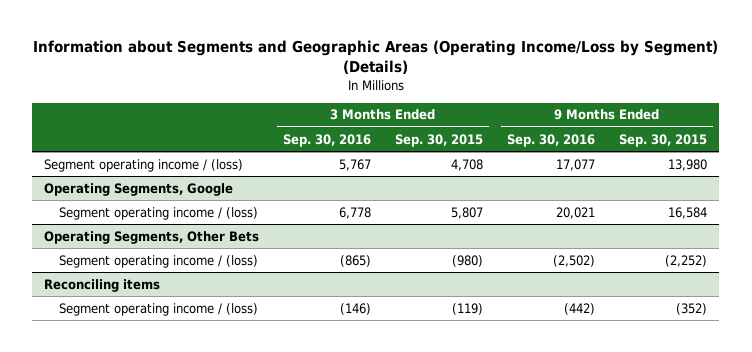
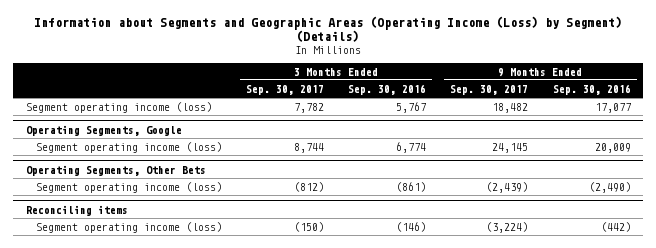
- Information about Segments and Geographic Areas (Operating Income/Loss by Segment) (Details)
+ Information about Segments and Geographic Areas (Operating Income (Loss) by Segment) (Details)
- | 3 Months Ended Sep. 30, 2016 | 3 Months Ended Sep. 30, 2015 | 9 Months Ended Sep. 30, 2016 | 9 Months Ended Sep. 30, 2015
+ | 3 Months Ended Sep. 30, 2017 | 3 Months Ended Sep. 30, 2016 | 9 Months Ended Sep. 30, 2017 | 9 Months Ended Sep. 30, 2016
- Segment operating income / (loss) | 5,767 | 4,708 | 17,077 | 13,980
+ Segment operating income (loss) | 7,782 | 5,767 | 18,482 | 17,077
@ Operating Segments, Google
- Segment operating income / (loss) | 6,778 | 5,807 | 20,021 | 16,584
+ Segment operating income (loss) | 8,744 | 6,774 | 24,145 | 20,009
@ Operating Segments, Other Bets
- Segment operating income / (loss) | (865) | (980) | (2,502) | (2,252)
+ Segment operating income (loss) | (812) | (861) | (2,439) | (2,490)
@ Reconciling items
- Segment operating income / (loss) | (146) | (119) | (442) | (352)
+ Segment operating income (loss) | (150) | (146) | (3,224) | (442)

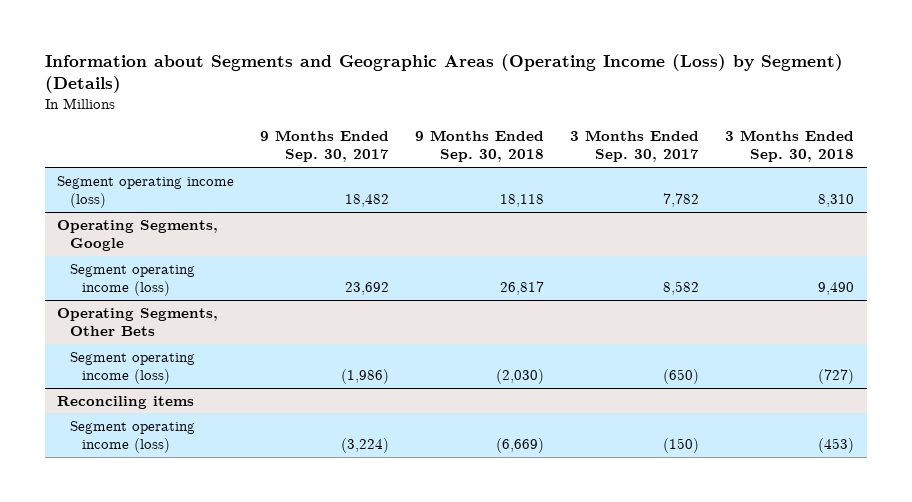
- | 3 Months Ended Sep. 30, 2017 | 3 Months Ended Sep. 30, 2016 | 9 Months Ended Sep. 30, 2017 | 9 Months Ended Sep. 30, 2016
+ | 9 Months Ended Sep. 30, 2017 | 9 Months Ended Sep. 30, 2018 | 3 Months Ended Sep. 30, 2017 | 3 Months Ended Sep. 30, 2018
@ Operating Segments, Google
- Segment operating income (loss) | 8,744 | 6,774 | 24,145 | 20,009
+ Segment operating income (loss) | 23,692 | 26,817 | 8,582 | 9,490
@ Operating Segments, Other Bets
- Segment operating income (loss) | (812) | (861) | (2,439) | (2,490)
+ Segment operating income (loss) | (1,986) | (2,030) | (650) | (727)

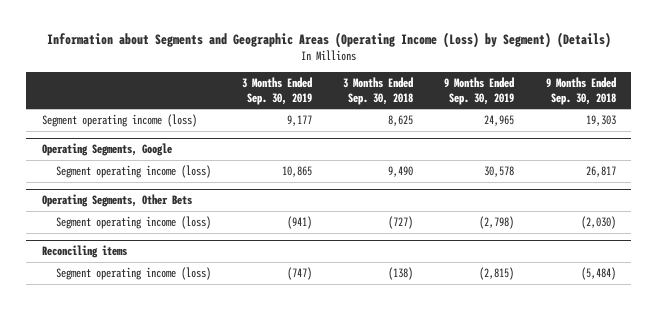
- | 9 Months Ended Sep. 30, 2017 | 9 Months Ended Sep. 30, 2018 | 3 Months Ended Sep. 30, 2017 | 3 Months Ended Sep. 30, 2018
+ | 3 Months Ended Sep. 30, 2019 | 3 Months Ended Sep. 30, 2018 | 9 Months Ended Sep. 30, 2019 | 9 Months Ended Sep. 30, 2018
- Segment operating income (loss) | 18,482 | 18,118 | 7,782 | 8,310
+ Segment operating income (loss) | 9,177 | 8,625 | 24,965 | 19,303
@ Reconciling items
- Segment operating income (loss) | (3,224) | (6,669) | (150) | (453)
+ Segment operating income (loss) | (747) | (138) | (2,815) | (5,484)

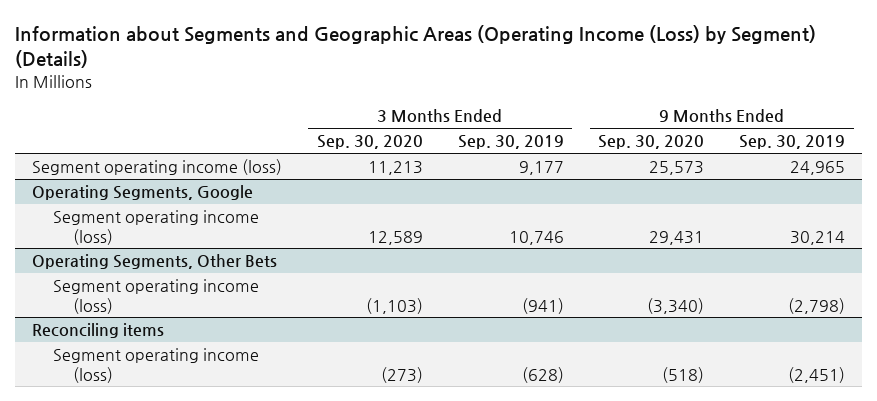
- | 3 Months Ended Sep. 30, 2019 | 3 Months Ended Sep. 30, 2018 | 9 Months Ended Sep. 30, 2019 | 9 Months Ended Sep. 30, 2018
+ | 3 Months Ended Sep. 30, 2020 | 3 Months Ended Sep. 30, 2019 | 9 Months Ended Sep. 30, 2020 | 9 Months Ended Sep. 30, 2019
@ Operating Segments, Google
- Segment operating income (loss) | 10,865 | 9,490 | 30,578 | 26,817
+ Segment operating income (loss) | 12,589 | 10,746 | 29,431 | 30,214
@ Reconciling items
- Segment operating income (loss) | (747) | (138) | (2,815) | (5,484)
+ Segment operating income (loss) | (273) | (628) | (518) | (2,451)

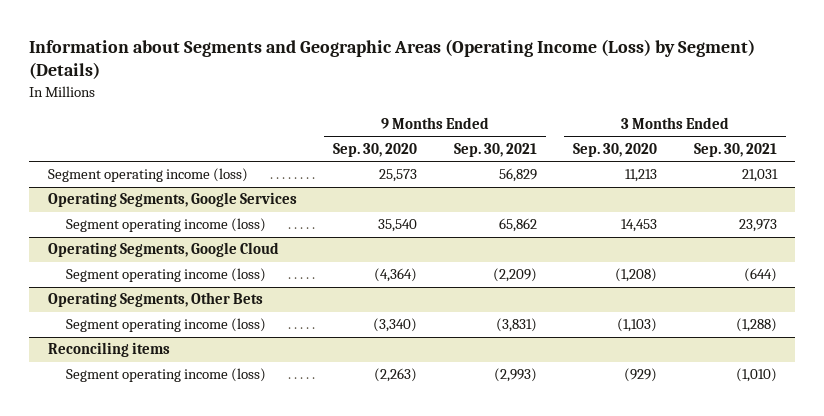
- | 3 Months Ended Sep. 30, 2020 | 3 Months Ended Sep. 30, 2019 | 9 Months Ended Sep. 30, 2020 | 9 Months Ended Sep. 30, 2019
+ | 9 Months Ended Sep. 30, 2020 | 9 Months Ended Sep. 30, 2021 | 3 Months Ended Sep. 30, 2020 | 3 Months Ended Sep. 30, 2021
- Operating Segments, Google
- Segment operating income (loss) | 12,589 | 10,746 | 29,431 | 30,214
+ Operating Segments, Google Services
+ Segment operating income (loss) | 35,540 | 65,862 | 14,453 | 23,973
+ Operating Segments, Google Cloud
+ Segment operating income (loss) | (4,364) | (2,209) | (1,208) | (644)
@ Reconciling items
- Segment operating income (loss) | (273) | (628) | (518) | (2,451)
+ Segment operating income (loss) | (2,263) | (2,993) | (929) | (1,010)

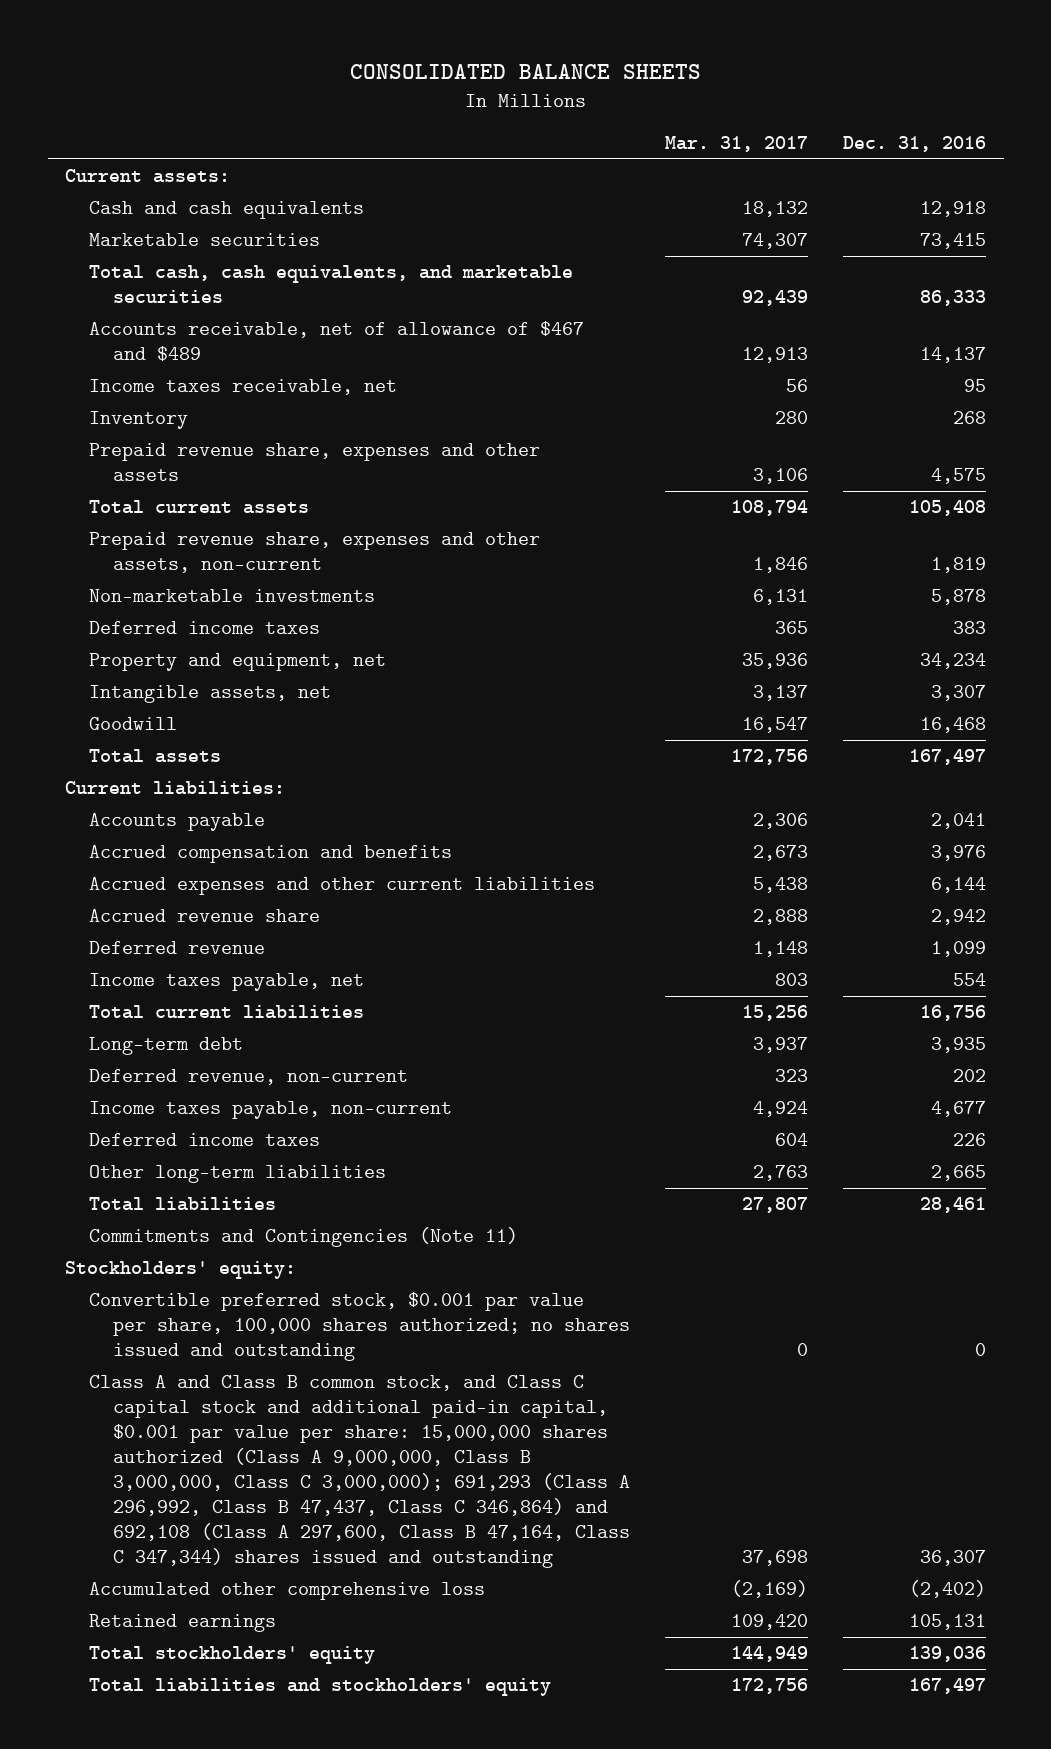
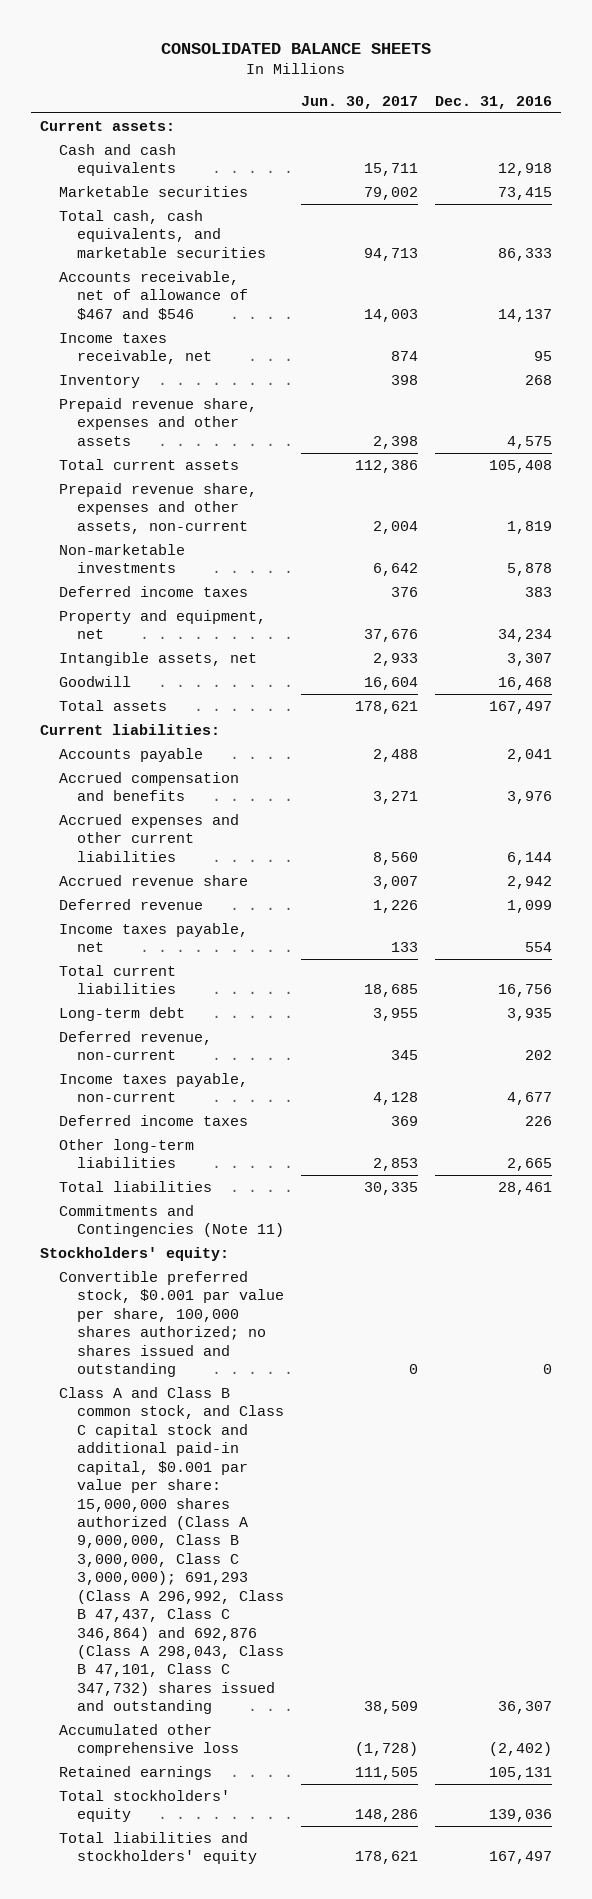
- | Mar. 31, 2017 | Dec. 31, 2016
+ | Jun. 30, 2017 | Dec. 31, 2016
- Accounts receivable, net of allowance of $467 and $489 | 12,913 | 14,137
+ Accounts receivable, net of allowance of $467 and $546 | 14,003 | 14,137
- Class A and Class B common stock, and Class C capital stock and additional paid-in capital, $0.001 par value per share: 15,000,000 shares authorized (Class A 9,000,000, Class B 3,000,000, Class C 3,000,000); 691,293 (Class A 296,992, Class B 47,437, Class C 346,864) and 692,108 (Class A 297,600, Class B 47,164, Class C 347,344) shares issued and outstanding | 37,698 | 36,307
+ Class A and Class B common stock, and Class C capital stock and additional paid-in capital, $0.001 par value per share: 15,000,000 shares authorized (Class A 9,000,000, Class B 3,000,000, Class C 3,000,000); 691,293 (Class A 296,992, Class B 47,437, Class C 346,864) and 692,876 (Class A 298,043, Class B 47,101, Class C 347,732) shares issued and outstanding | 38,509 | 36,307

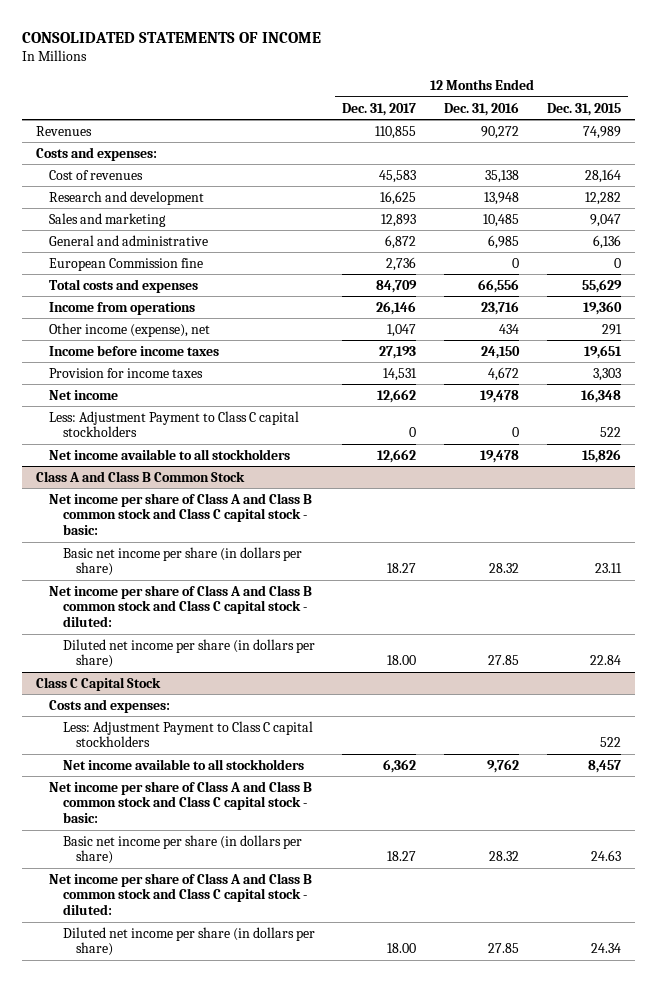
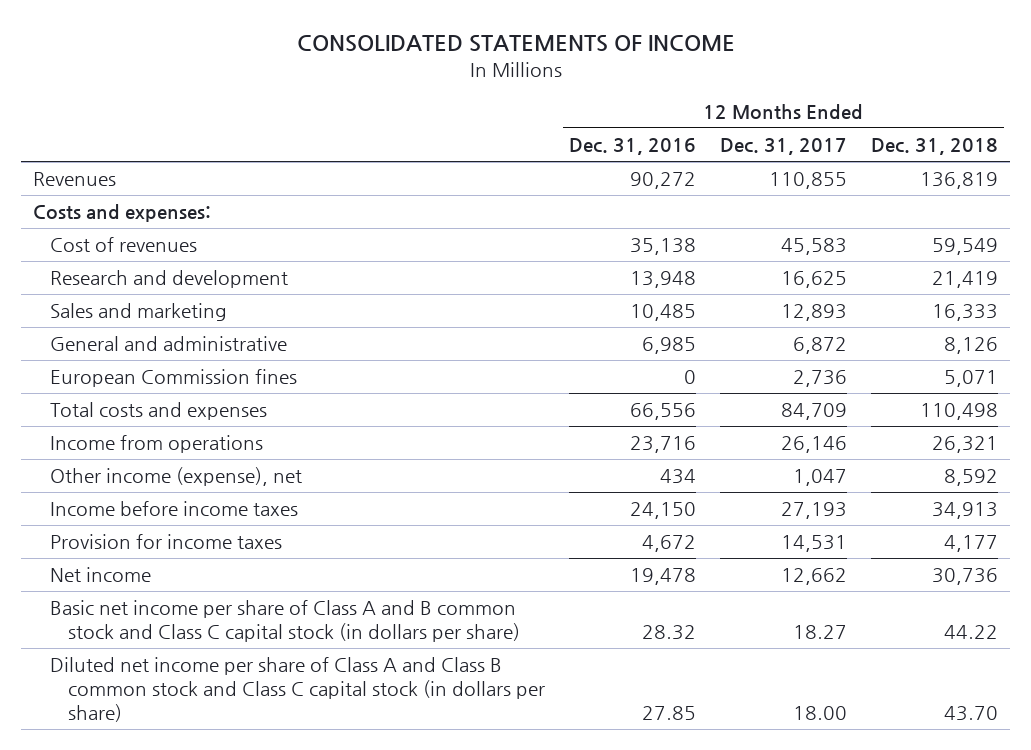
- | 12 Months Ended Dec. 31, 2017 | 12 Months Ended Dec. 31, 2016 | 12 Months Ended Dec. 31, 2015
+ | 12 Months Ended Dec. 31, 2016 | 12 Months Ended Dec. 31, 2017 | 12 Months Ended Dec. 31, 2018
- European Commission fine | 2,736 | 0 | 0
+ European Commission fines | 0 | 2,736 | 5,071
- Less: Adjustment Payment to Class C capital stockholders | 0 | 0 | 522
- Net income available to all stockholders | 12,662 | 19,478 | 15,826
- Class A and Class B Common Stock
- Net income per share of Class A and Class B common stock and Class C capital stock - basic:
- Basic net income per share (in dollars per share) | 18.27 | 28.32 | 23.11
- Net income per share of Class A and Class B common stock and Class C capital stock - diluted:
- Diluted net income per share (in dollars per share) | 18.00 | 27.85 | 22.84
- Class C Capital Stock
- Costs and expenses:
- Less: Adjustment Payment to Class C capital stockholders | | | 522
- Net income available to all stockholders | 6,362 | 9,762 | 8,457
- Net income per share of Class A and Class B common stock and Class C capital stock - basic:
- Basic net income per share (in dollars per share) | 18.27 | 28.32 | 24.63
- Net income per share of Class A and Class B common stock and Class C capital stock - diluted:
- Diluted net income per share (in dollars per share) | 18.00 | 27.85 | 24.34
+ Basic net income per share of Class A and B common stock and Class C capital stock (in dollars per share) | 28.32 | 18.27 | 44.22
+ Diluted net income per share of Class A and Class B common stock and Class C capital stock (in dollars per share) | 27.85 | 18.00 | 43.70

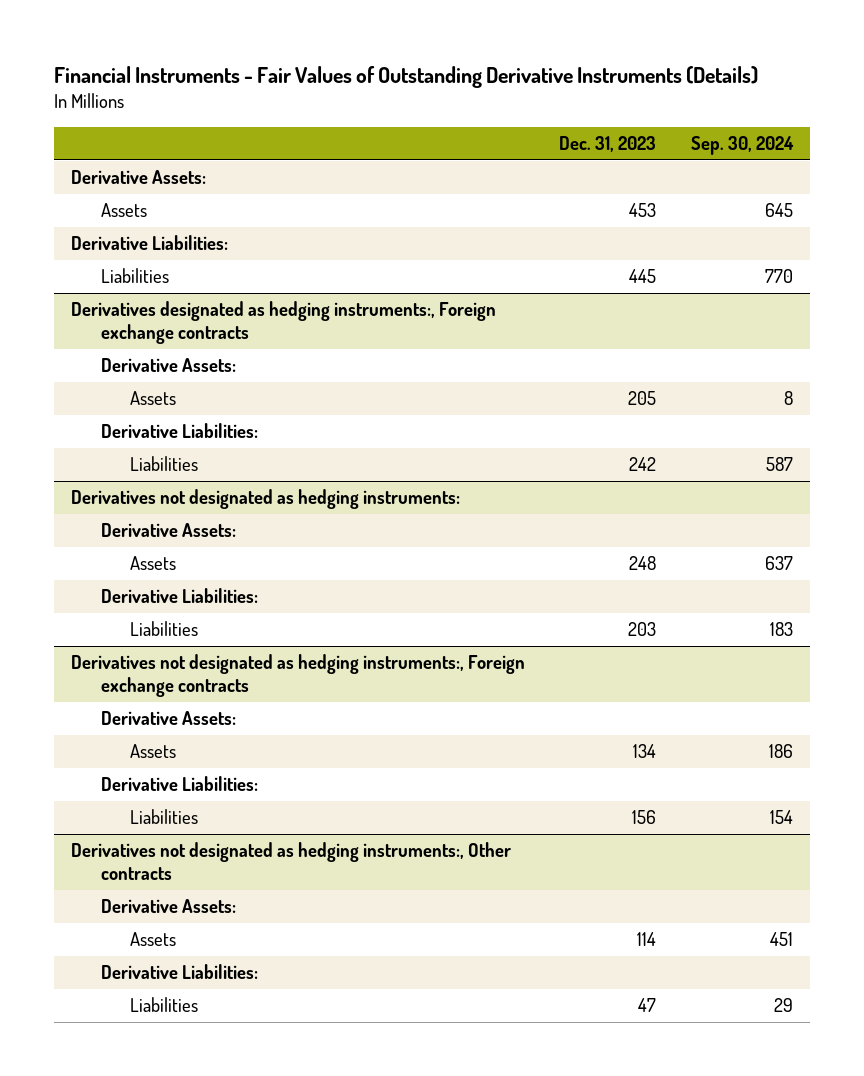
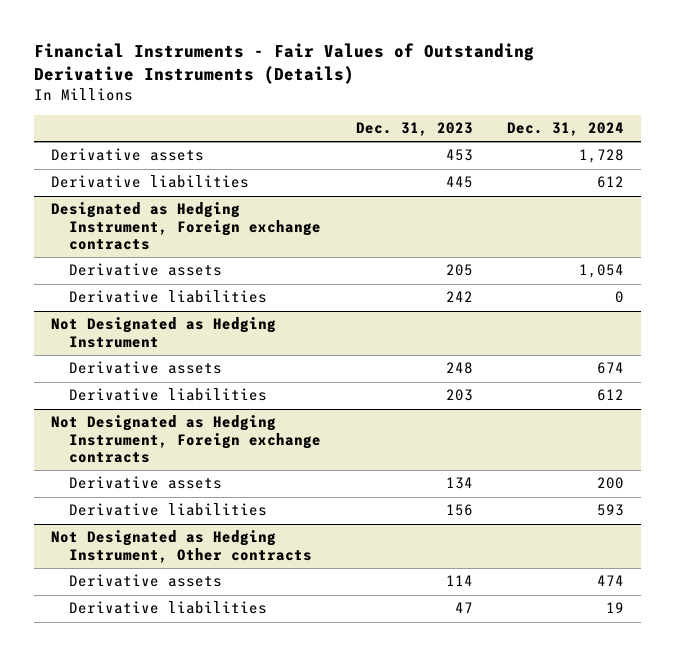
- | Dec. 31, 2023 | Sep. 30, 2024
+ | Dec. 31, 2023 | Dec. 31, 2024
- Derivative Assets:
- Assets | 453 | 645
- Derivative Liabilities:
- Liabilities | 445 | 770
- Derivatives designated as hedging instruments:, Foreign exchange contracts
- Derivative Assets:
- Assets | 205 | 8
- Derivative Liabilities:
- Liabilities | 242 | 587
- Derivatives not designated as hedging instruments:
- Derivative Assets:
- Assets | 248 | 637
- Derivative Liabilities:
- Liabilities | 203 | 183
- Derivatives not designated as hedging instruments:, Foreign exchange contracts
- Derivative Assets:
- Assets | 134 | 186
- Derivative Liabilities:
- Liabilities | 156 | 154
- Derivatives not designated as hedging instruments:, Other contracts
- Derivative Assets:
- Assets | 114 | 451
- Derivative Liabilities:
- Liabilities | 47 | 29
+ Derivative assets | 453 | 1,728
+ Derivative liabilities | 445 | 612
+ Designated as Hedging Instrument, Foreign exchange contracts
+ Derivative assets | 205 | 1,054
+ Derivative liabilities | 242 | 0
+ Not Designated as Hedging Instrument
+ Derivative assets | 248 | 674
+ Derivative liabilities | 203 | 612
+ Not Designated as Hedging Instrument, Foreign exchange contracts
+ Derivative assets | 134 | 200
+ Derivative liabilities | 156 | 593
+ Not Designated as Hedging Instrument, Other contracts
+ Derivative assets | 114 | 474
+ Derivative liabilities | 47 | 19

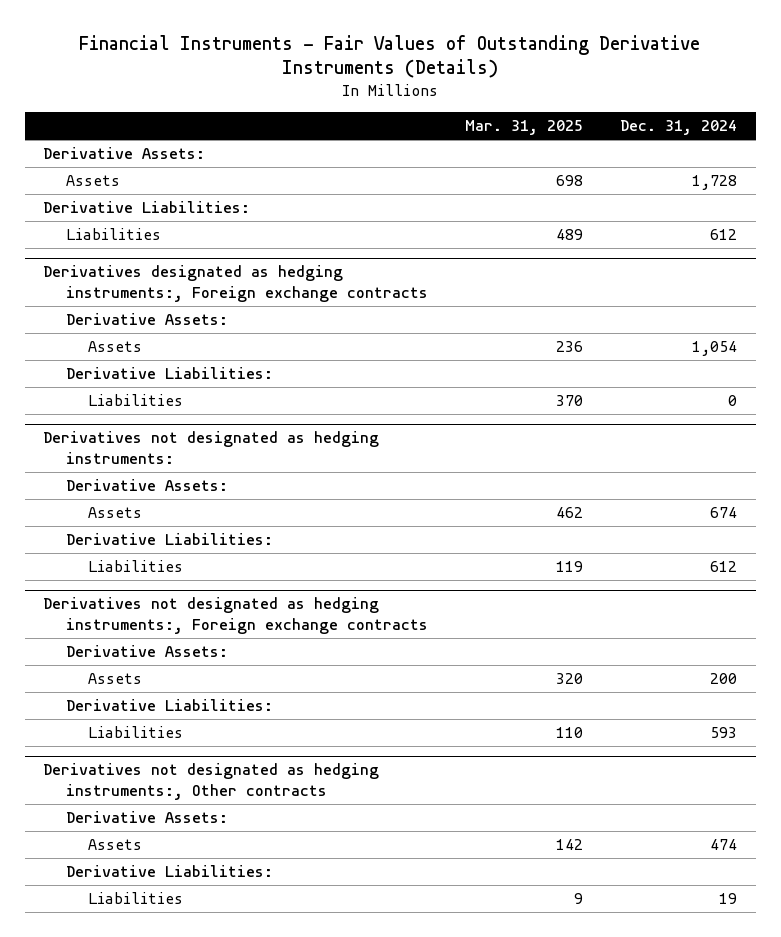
- | Dec. 31, 2023 | Dec. 31, 2024
+ | Mar. 31, 2025 | Dec. 31, 2024
- Derivative assets | 453 | 1,728
- Derivative liabilities | 445 | 612
- Designated as Hedging Instrument, Foreign exchange contracts
- Derivative assets | 205 | 1,054
- Derivative liabilities | 242 | 0
- Not Designated as Hedging Instrument
- Derivative assets | 248 | 674
- Derivative liabilities | 203 | 612
- Not Designated as Hedging Instrument, Foreign exchange contracts
- Derivative assets | 134 | 200
- Derivative liabilities | 156 | 593
- Not Designated as Hedging Instrument, Other contracts
- Derivative assets | 114 | 474
- Derivative liabilities | 47 | 19
+ Derivative Assets:
+ Assets | 698 | 1,728
+ Derivative Liabilities:
+ Liabilities | 489 | 612
+ Derivatives designated as hedging instruments:, Foreign exchange contracts
+ Derivative Assets:
+ Assets | 236 | 1,054
+ Derivative Liabilities:
+ Liabilities | 370 | 0
+ Derivatives not designated as hedging instruments:
+ Derivative Assets:
+ Assets | 462 | 674
+ Derivative Liabilities:
+ Liabilities | 119 | 612
+ Derivatives not designated as hedging instruments:, Foreign exchange contracts
+ Derivative Assets:
+ Assets | 320 | 200
+ Derivative Liabilities:
+ Liabilities | 110 | 593
+ Derivatives not designated as hedging instruments:, Other contracts
+ Derivative Assets:
+ Assets | 142 | 474
+ Derivative Liabilities:
+ Liabilities | 9 | 19

